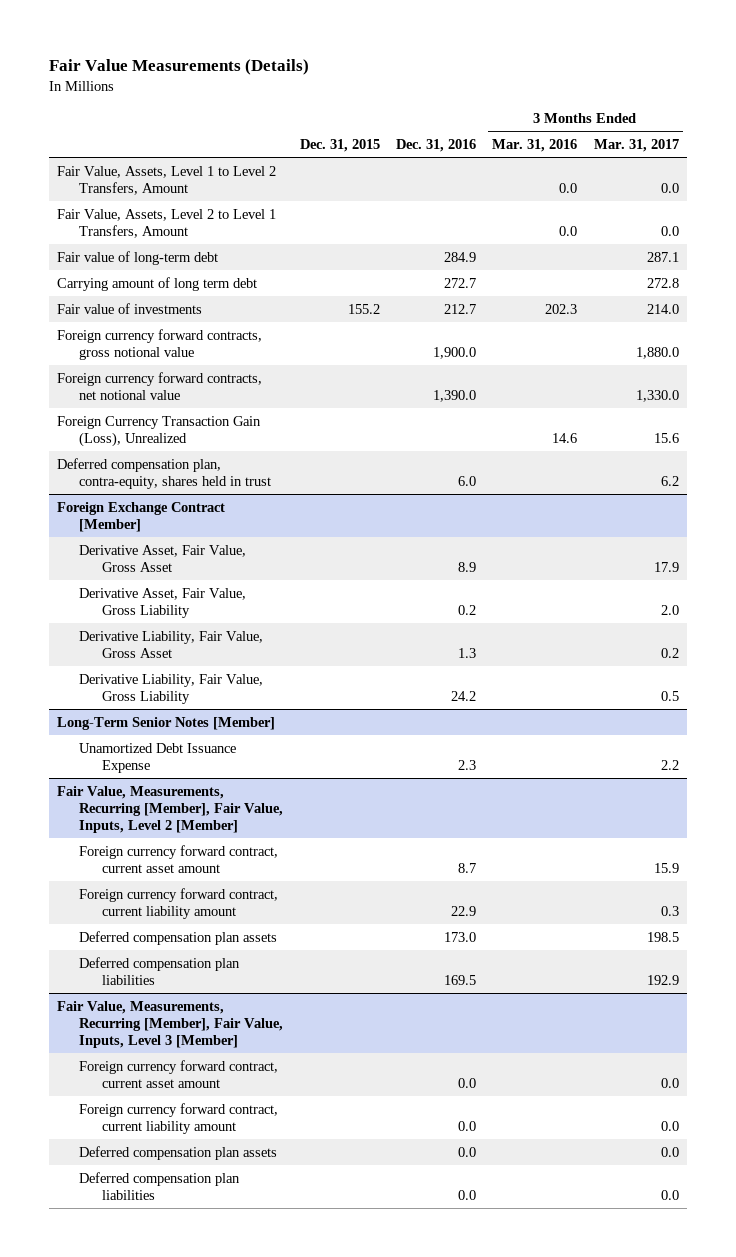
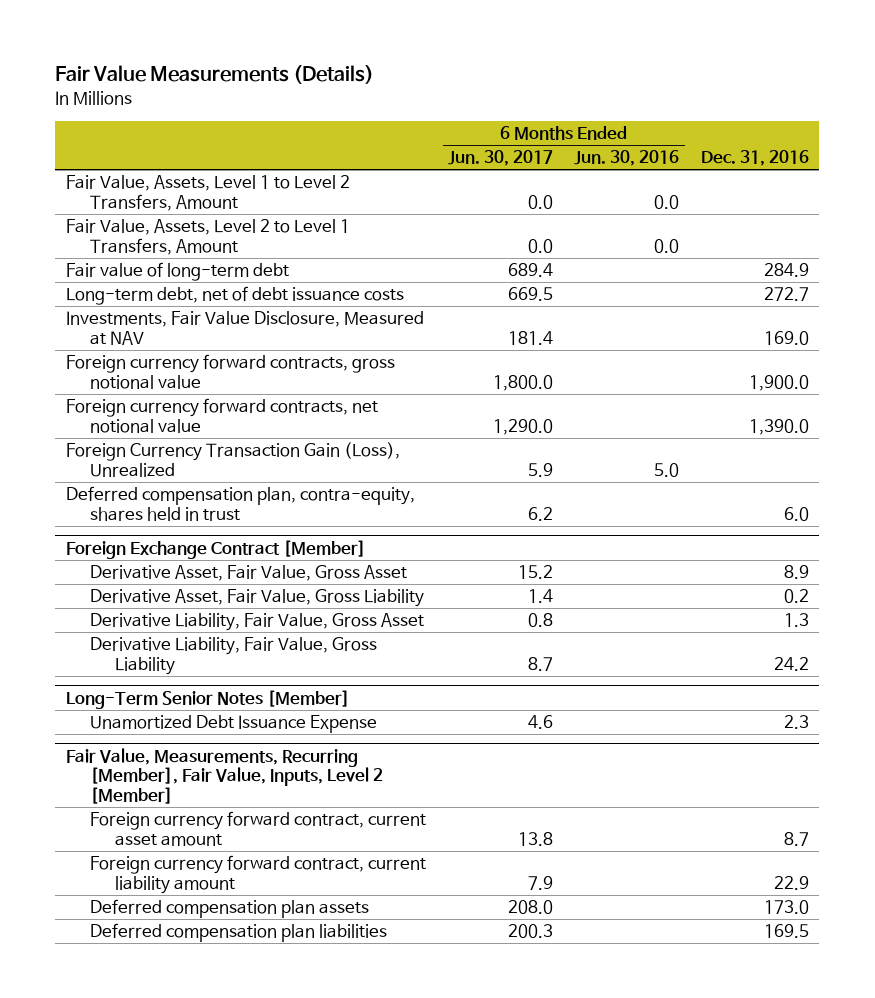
- | Dec. 31, 2015 | Dec. 31, 2016 | 3 Months Ended Mar. 31, 2016 | 3 Months Ended Mar. 31, 2017
+ | 6 Months Ended Jun. 30, 2017 | 6 Months Ended Jun. 30, 2016 | Dec. 31, 2016
- Carrying amount of long term debt | | 272.7 | | 272.8
- Fair value of investments | 155.2 | 212.7 | 202.3 | 214.0
+ Long-term debt, net of debt issuance costs | 669.5 | | 272.7
+ Investments, Fair Value Disclosure, Measured at NAV | 181.4 | | 169.0
- Fair Value, Measurements, Recurring [Member], Fair Value, Inputs, Level 3 [Member]
- Foreign currency forward contract, current asset amount | | 0.0 | | 0.0
- Foreign currency forward contract, current liability amount | | 0.0 | | 0.0
- Deferred compensation plan assets | | 0.0 | | 0.0
- Deferred compensation plan liabilities | | 0.0 | | 0.0

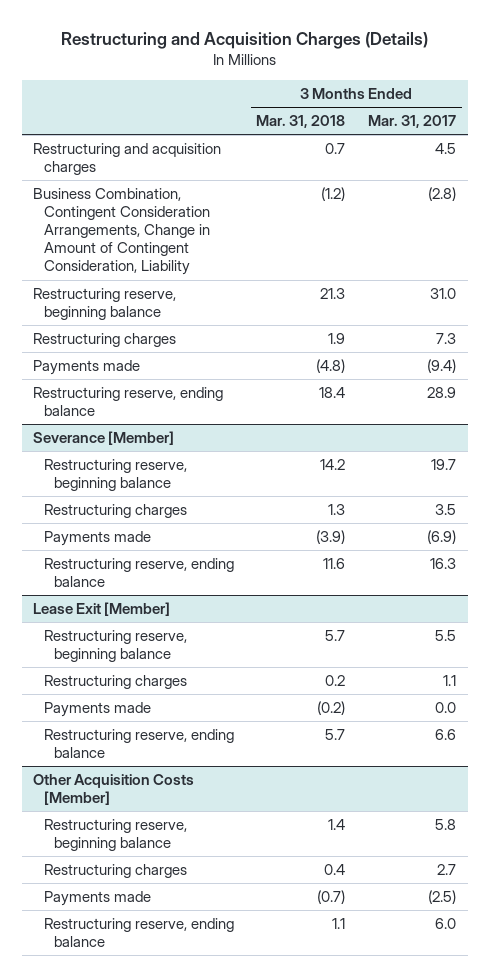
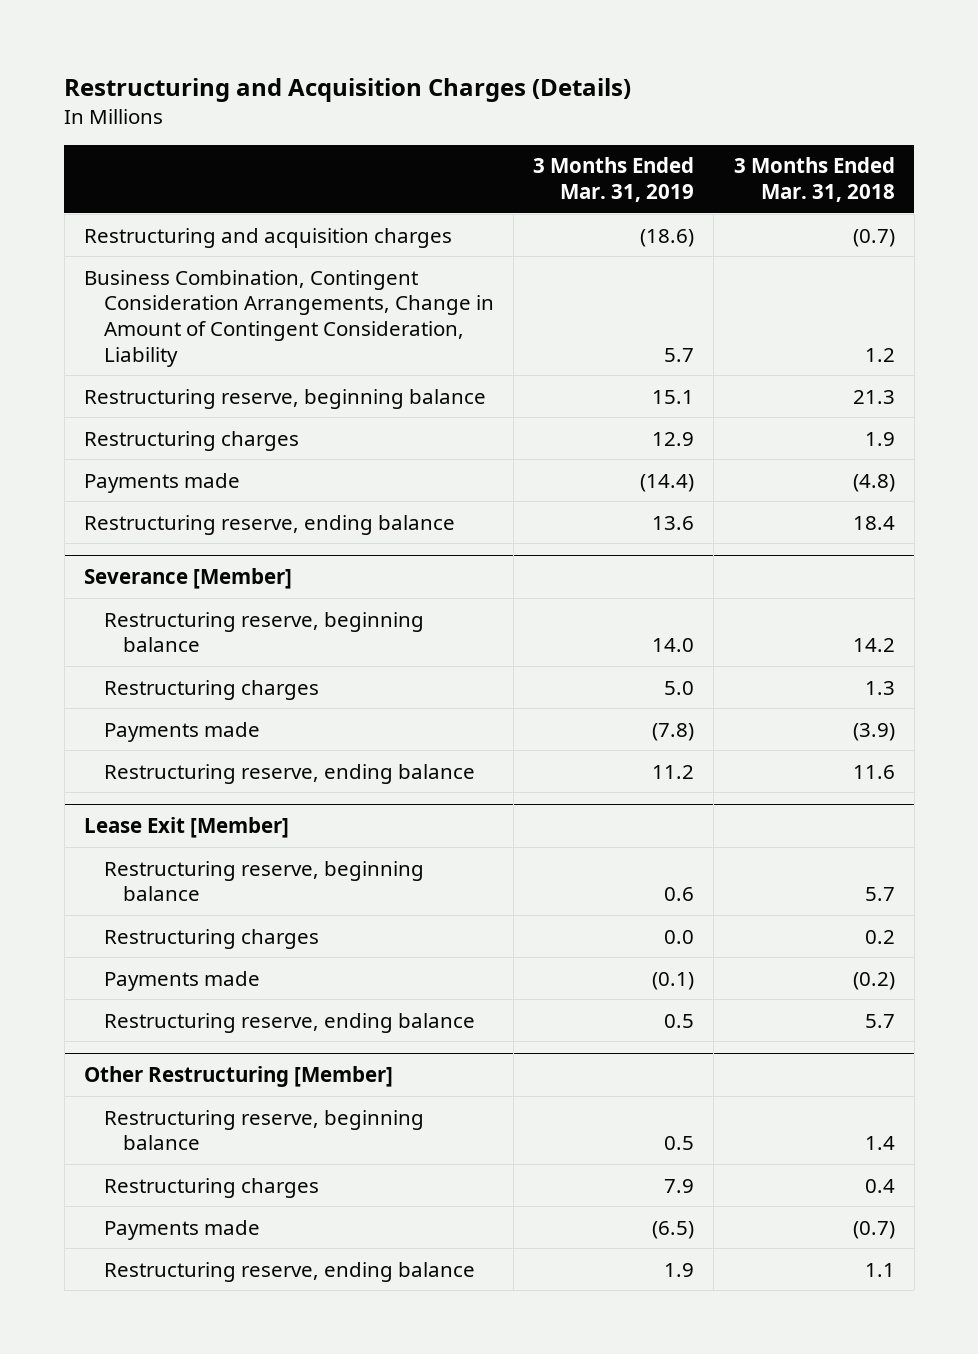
- | 3 Months Ended Mar. 31, 2018 | 3 Months Ended Mar. 31, 2017
+ | 3 Months Ended Mar. 31, 2019 | 3 Months Ended Mar. 31, 2018
- Restructuring and acquisition charges | 0.7 | 4.5
- Business Combination, Contingent Consideration Arrangements, Change in Amount of Contingent Consideration, Liability | (1.2) | (2.8)
+ Restructuring and acquisition charges | (18.6) | (0.7)
+ Business Combination, Contingent Consideration Arrangements, Change in Amount of Contingent Consideration, Liability | 5.7 | 1.2
- Other Acquisition Costs [Member]
+ Other Restructuring [Member]

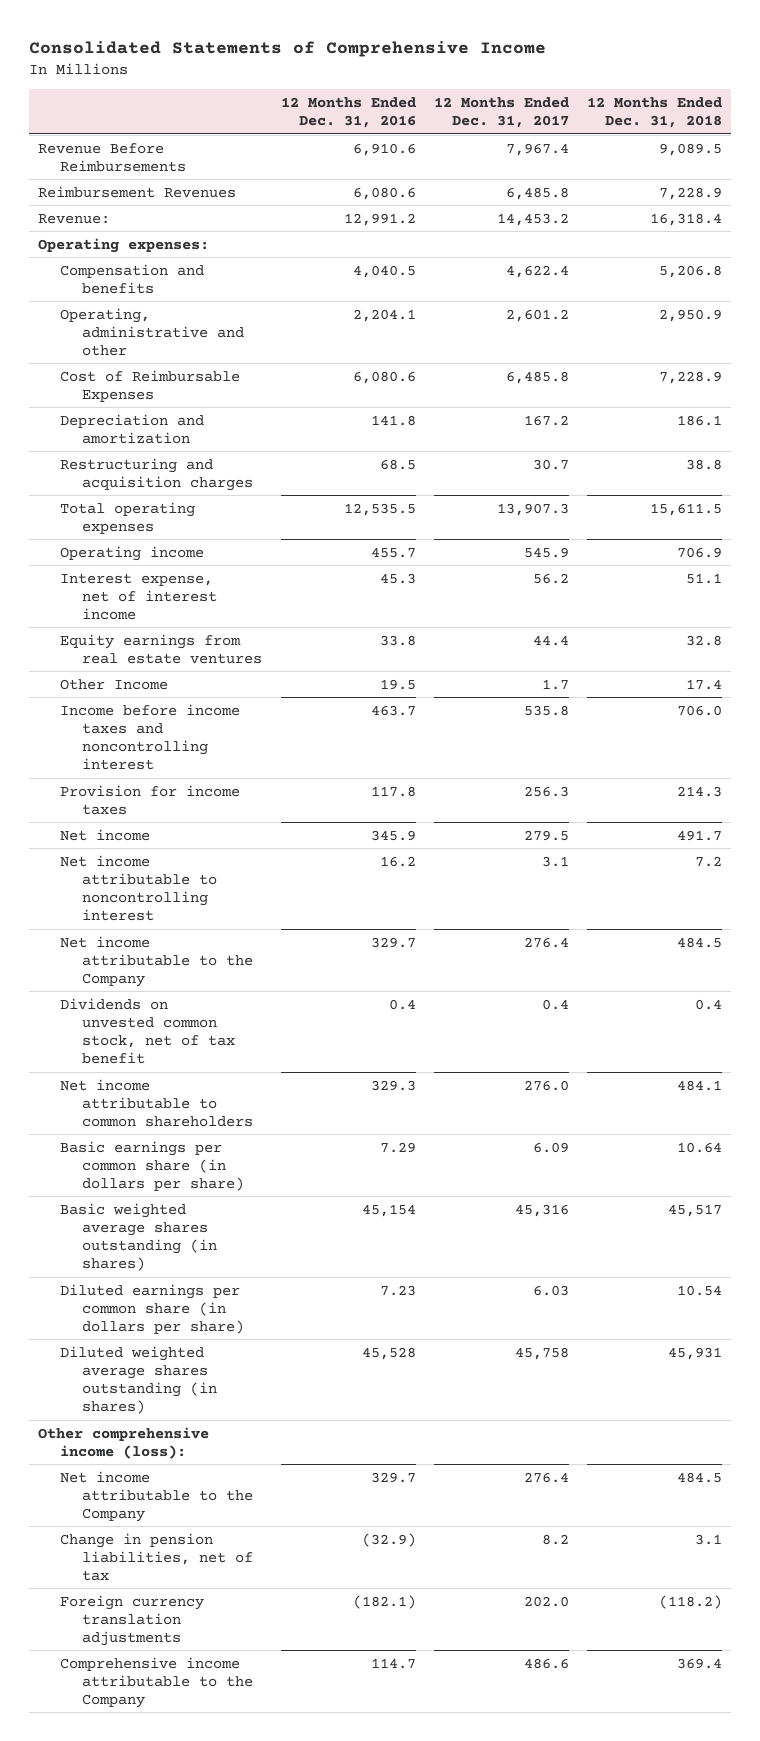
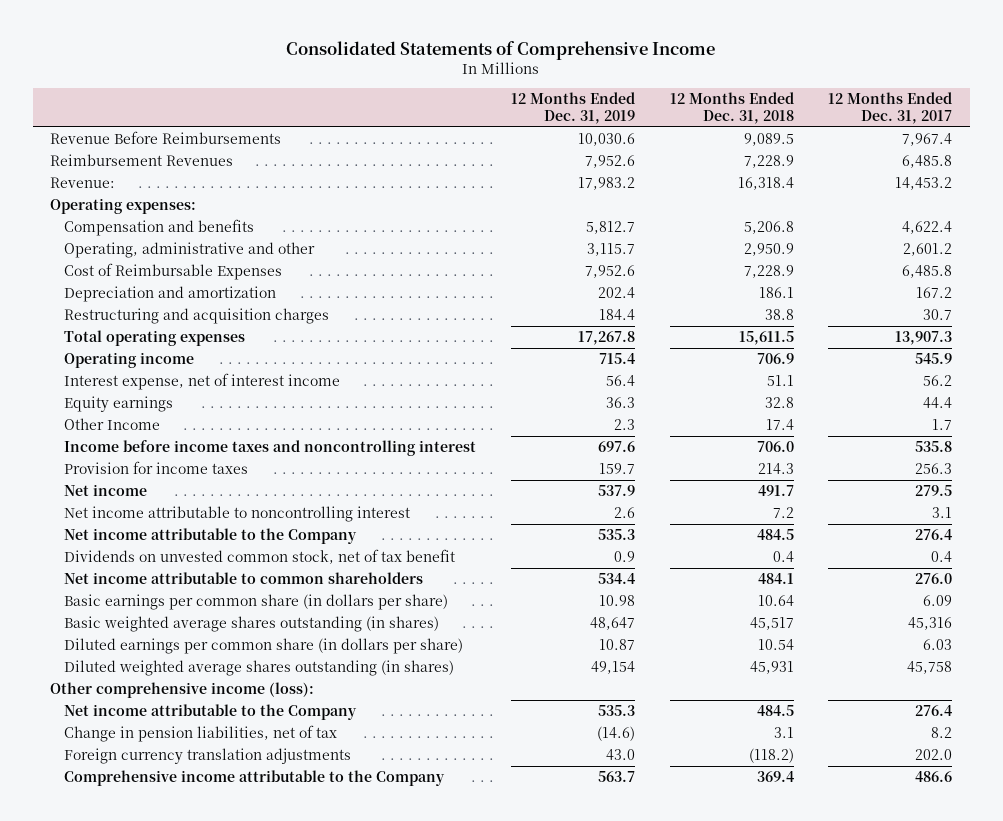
- | 12 Months Ended Dec. 31, 2016 | 12 Months Ended Dec. 31, 2017 | 12 Months Ended Dec. 31, 2018
+ | 12 Months Ended Dec. 31, 2019 | 12 Months Ended Dec. 31, 2018 | 12 Months Ended Dec. 31, 2017
- Equity earnings from real estate ventures | 33.8 | 44.4 | 32.8
+ Equity earnings | 36.3 | 32.8 | 44.4

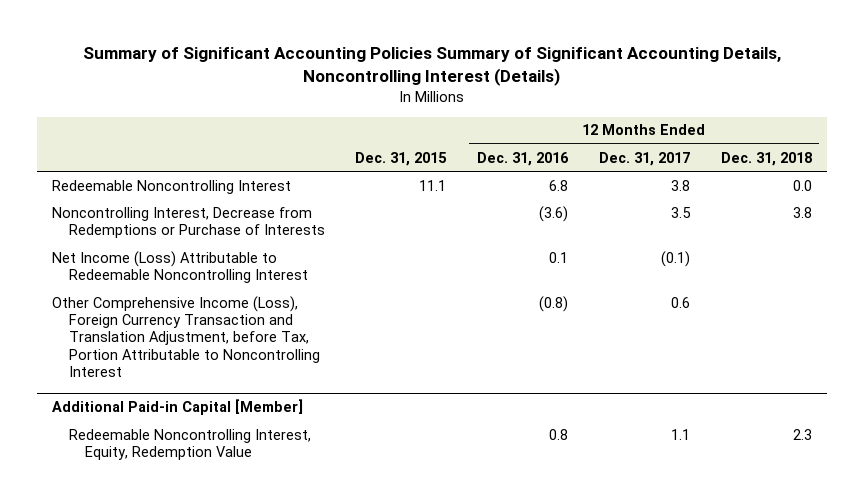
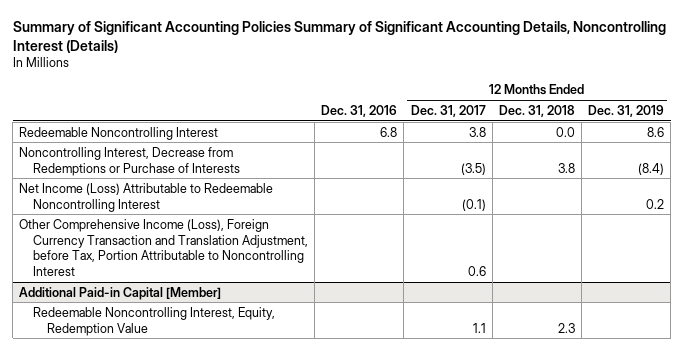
- | Dec. 31, 2015 | 12 Months Ended Dec. 31, 2016 | 12 Months Ended Dec. 31, 2017 | 12 Months Ended Dec. 31, 2018
+ | Dec. 31, 2016 | 12 Months Ended Dec. 31, 2017 | 12 Months Ended Dec. 31, 2018 | 12 Months Ended Dec. 31, 2019
- Noncontrolling Interest, Decrease from Redemptions or Purchase of Interests | | (3.6) | 3.5 | 3.8
+ Noncontrolling Interest, Decrease from Redemptions or Purchase of Interests | | (3.5) | 3.8 | (8.4)

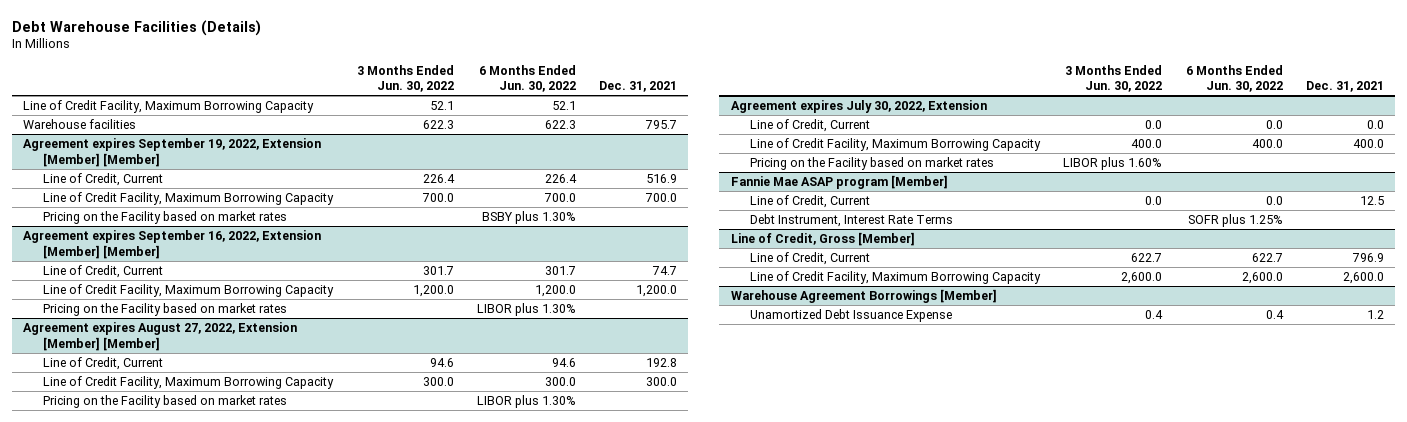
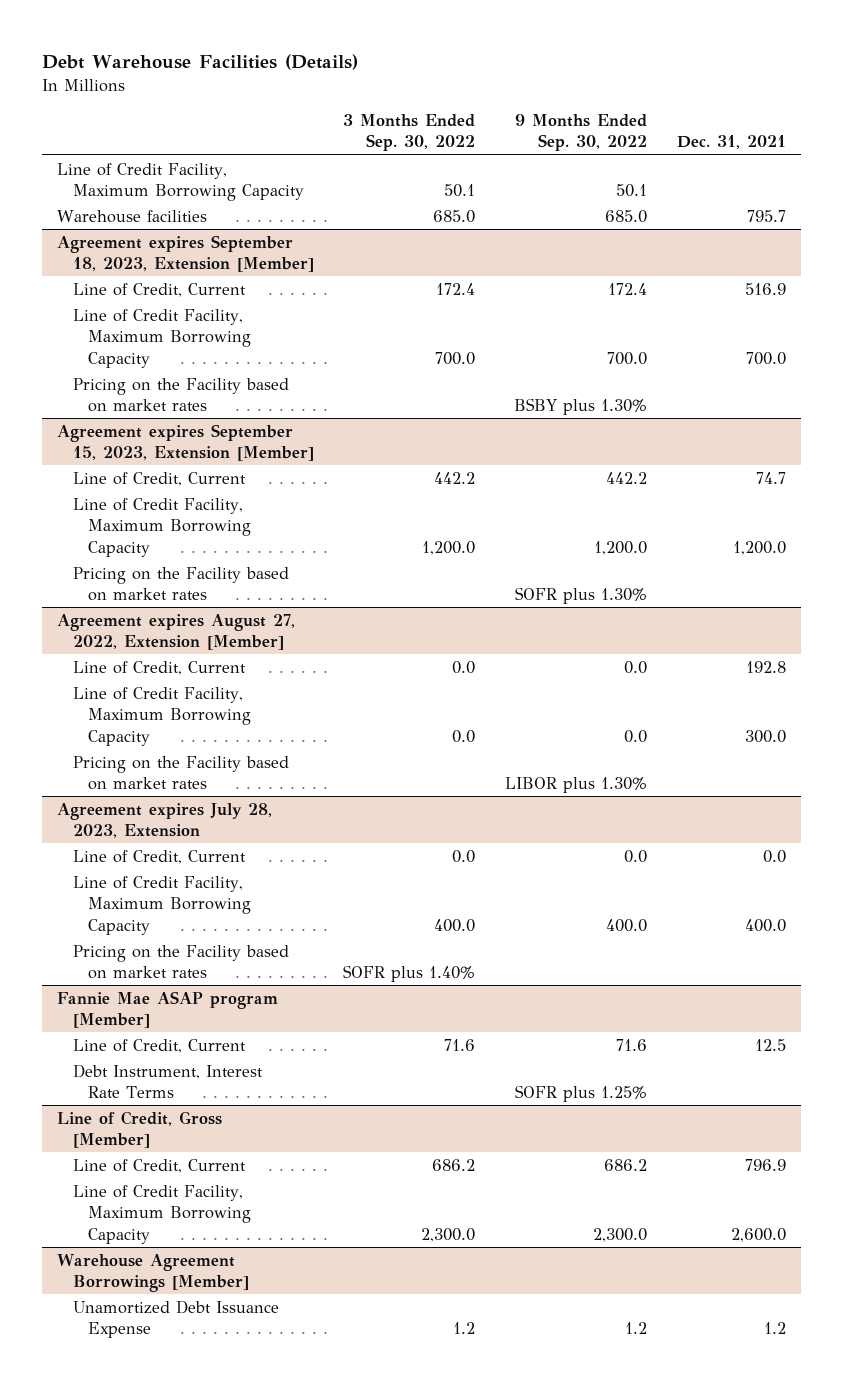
- | 3 Months Ended Jun. 30, 2022 | 6 Months Ended Jun. 30, 2022 | Dec. 31, 2021
+ | 3 Months Ended Sep. 30, 2022 | 9 Months Ended Sep. 30, 2022 | Dec. 31, 2021
- Agreement expires September 19, 2022, Extension [Member] [Member]
+ Agreement expires September 18, 2023, Extension [Member]
- Agreement expires September 16, 2022, Extension [Member] [Member]
+ Agreement expires September 15, 2023, Extension [Member]
- Agreement expires August 27, 2022, Extension [Member] [Member]
+ Agreement expires August 27, 2022, Extension [Member]
- Agreement expires July 30, 2022, Extension
+ Agreement expires July 28, 2023, Extension

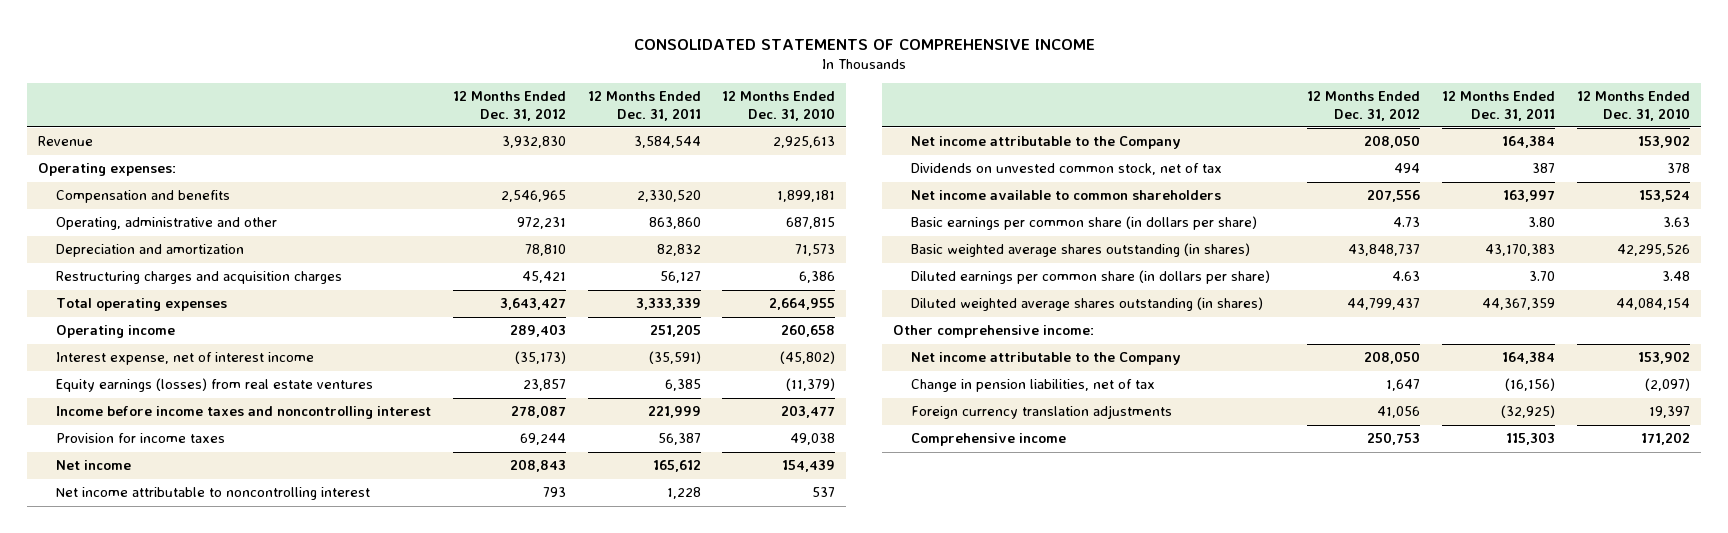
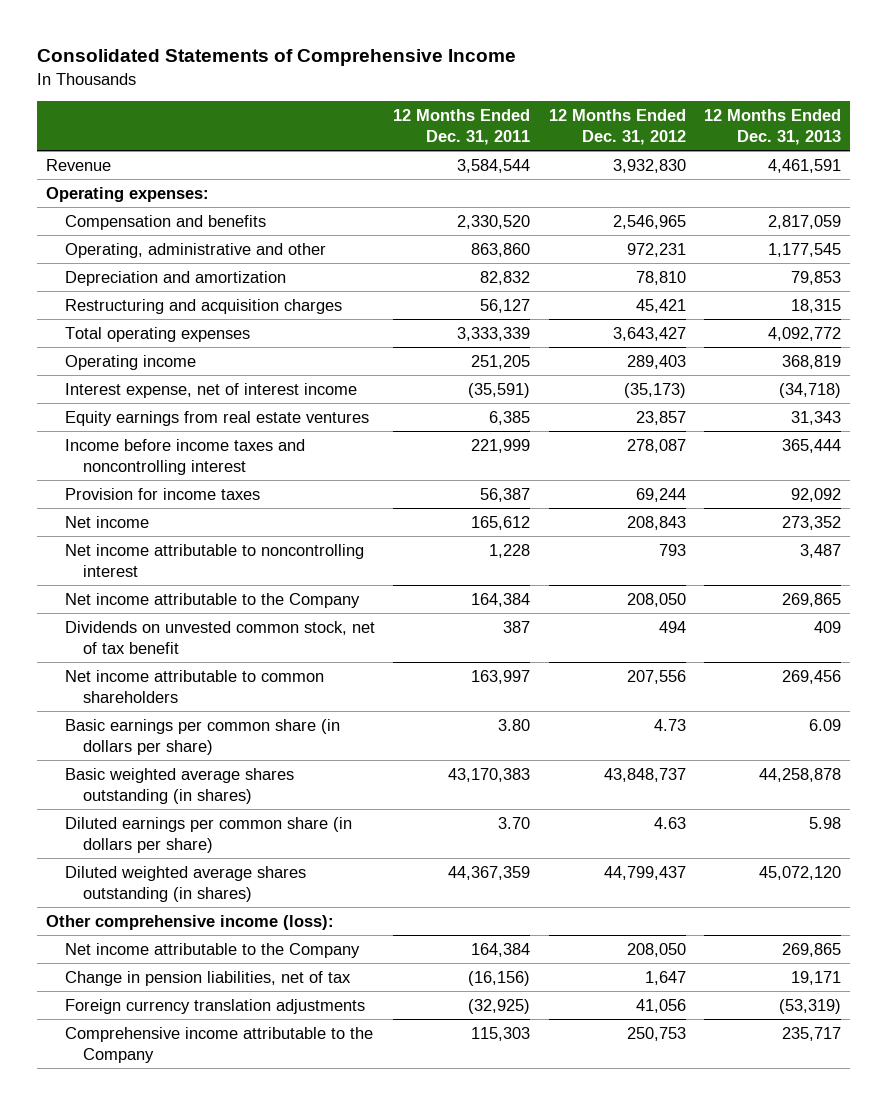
- CONSOLIDATED STATEMENTS OF COMPREHENSIVE INCOME
+ Consolidated Statements of Comprehensive Income
- | 12 Months Ended Dec. 31, 2012 | 12 Months Ended Dec. 31, 2011 | 12 Months Ended Dec. 31, 2010
+ | 12 Months Ended Dec. 31, 2011 | 12 Months Ended Dec. 31, 2012 | 12 Months Ended Dec. 31, 2013
- Restructuring charges and acquisition charges | 45,421 | 56,127 | 6,386
+ Restructuring and acquisition charges | 56,127 | 45,421 | 18,315
- Equity earnings (losses) from real estate ventures | 23,857 | 6,385 | (11,379)
+ Equity earnings from real estate ventures | 6,385 | 23,857 | 31,343
- Dividends on unvested common stock, net of tax | 494 | 387 | 378
- Net income available to common shareholders | 207,556 | 163,997 | 153,524
+ Dividends on unvested common stock, net of tax benefit | 387 | 494 | 409
+ Net income attributable to common shareholders | 163,997 | 207,556 | 269,456
- Other comprehensive income:
+ Other comprehensive income (loss):
- Comprehensive income | 250,753 | 115,303 | 171,202
+ Comprehensive income attributable to the Company | 115,303 | 250,753 | 235,717

